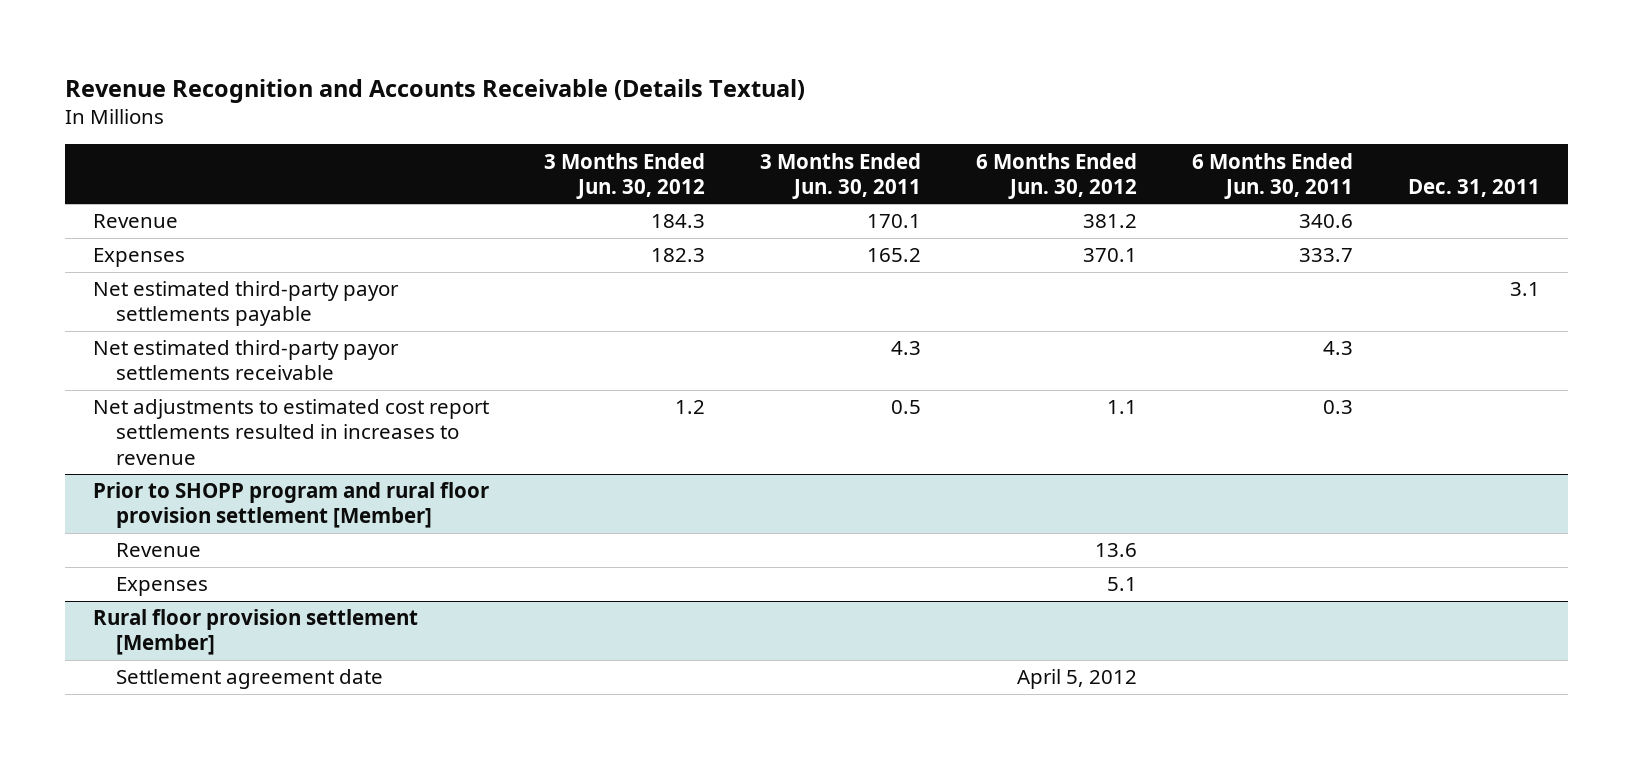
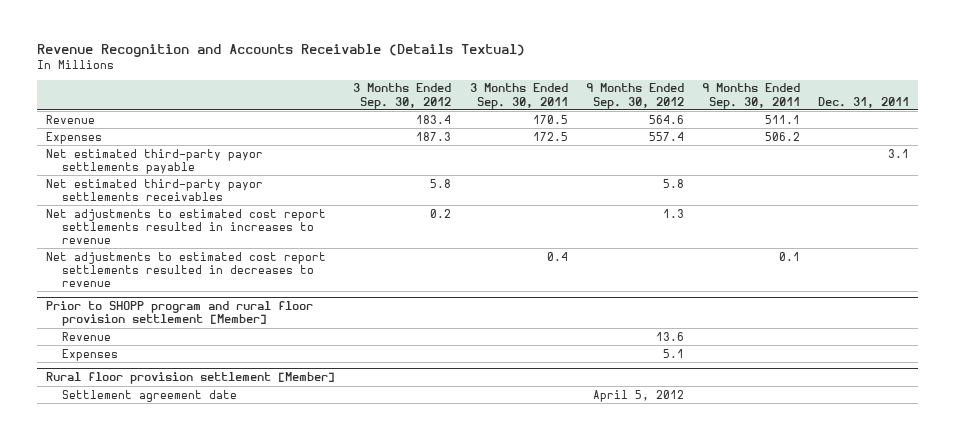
- | 3 Months Ended Jun. 30, 2012 | 3 Months Ended Jun. 30, 2011 | 6 Months Ended Jun. 30, 2012 | 6 Months Ended Jun. 30, 2011 | Dec. 31, 2011
+ | 3 Months Ended Sep. 30, 2012 | 3 Months Ended Sep. 30, 2011 | 9 Months Ended Sep. 30, 2012 | 9 Months Ended Sep. 30, 2011 | Dec. 31, 2011
- Net estimated third-party payor settlements receivable | | 4.3 | | 4.3 |
+ Net estimated third-party payor settlements receivables | 5.8 | | 5.8 | |
+ Net adjustments to estimated cost report settlements resulted in decreases to revenue | | 0.4 | | 0.1 |

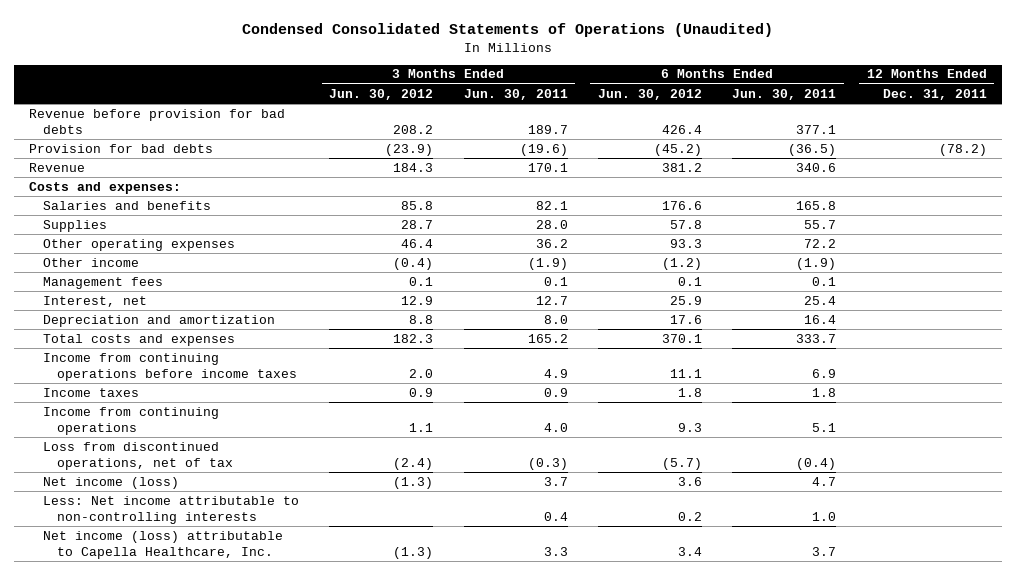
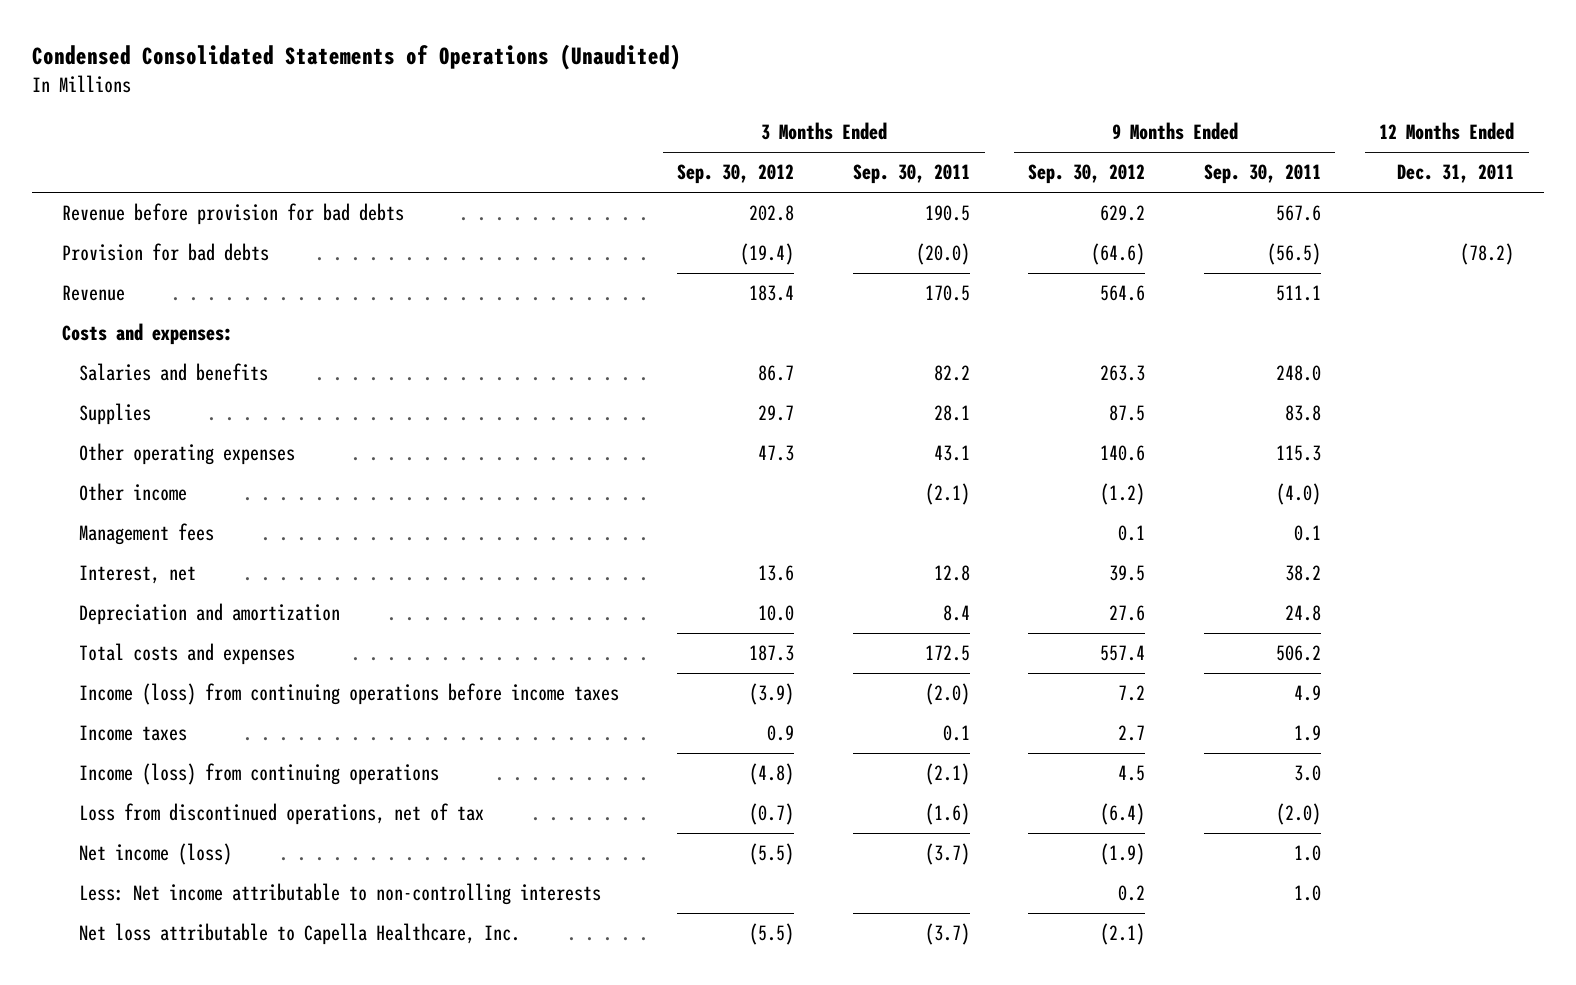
- | 3 Months Ended Jun. 30, 2012 | 3 Months Ended Jun. 30, 2011 | 6 Months Ended Jun. 30, 2012 | 6 Months Ended Jun. 30, 2011 | 12 Months Ended Dec. 31, 2011
+ | 3 Months Ended Sep. 30, 2012 | 3 Months Ended Sep. 30, 2011 | 9 Months Ended Sep. 30, 2012 | 9 Months Ended Sep. 30, 2011 | 12 Months Ended Dec. 31, 2011
- Income from continuing operations before income taxes | 2.0 | 4.9 | 11.1 | 6.9 |
+ Income (loss) from continuing operations before income taxes | (3.9) | (2.0) | 7.2 | 4.9 |
- Income from continuing operations | 1.1 | 4.0 | 9.3 | 5.1 |
+ Income (loss) from continuing operations | (4.8) | (2.1) | 4.5 | 3.0 |
- Net income (loss) attributable to Capella Healthcare, Inc. | (1.3) | 3.3 | 3.4 | 3.7 |
+ Net loss attributable to Capella Healthcare, Inc. | (5.5) | (3.7) | (2.1) | |

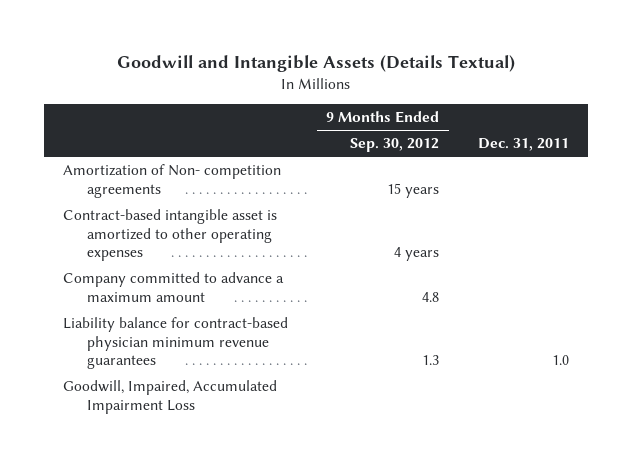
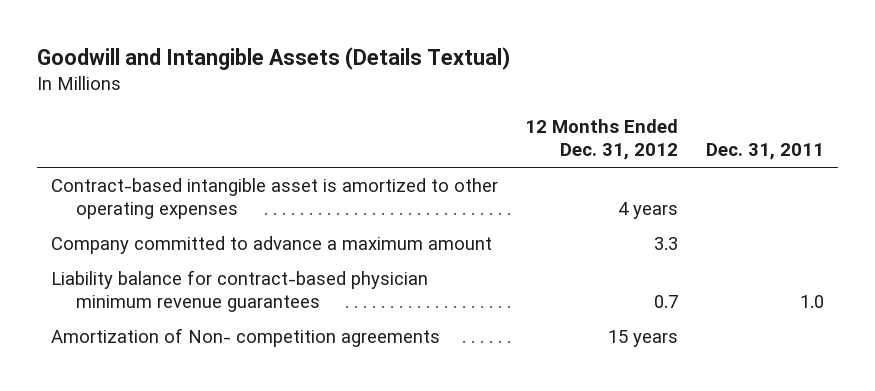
- | 9 Months Ended Sep. 30, 2012 | Dec. 31, 2011
+ | 12 Months Ended Dec. 31, 2012 | Dec. 31, 2011
- Goodwill, Impaired, Accumulated Impairment Loss
moved down: Amortization of Non- competition agreements | 15 years |

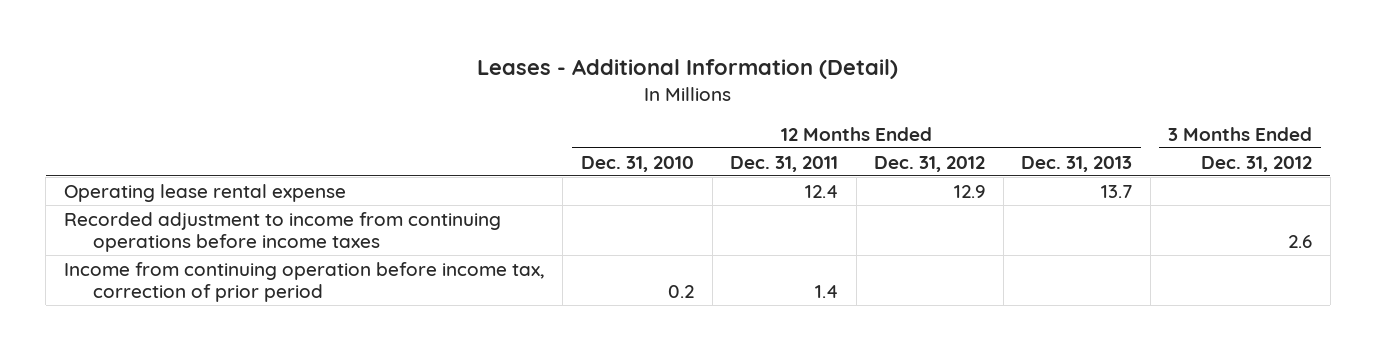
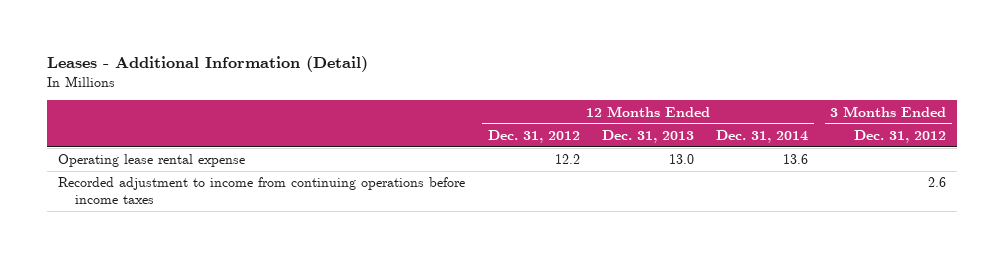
- | 12 Months Ended Dec. 31, 2010 | 12 Months Ended Dec. 31, 2011 | 12 Months Ended Dec. 31, 2012 | 12 Months Ended Dec. 31, 2013 | 3 Months Ended Dec. 31, 2012
+ | 12 Months Ended Dec. 31, 2012 | 12 Months Ended Dec. 31, 2013 | 12 Months Ended Dec. 31, 2014 | 3 Months Ended Dec. 31, 2012
- Operating lease rental expense | | 12.4 | 12.9 | 13.7 |
+ Operating lease rental expense | 12.2 | 13.0 | 13.6 |
- Income from continuing operation before income tax, correction of prior period | 0.2 | 1.4 | | |

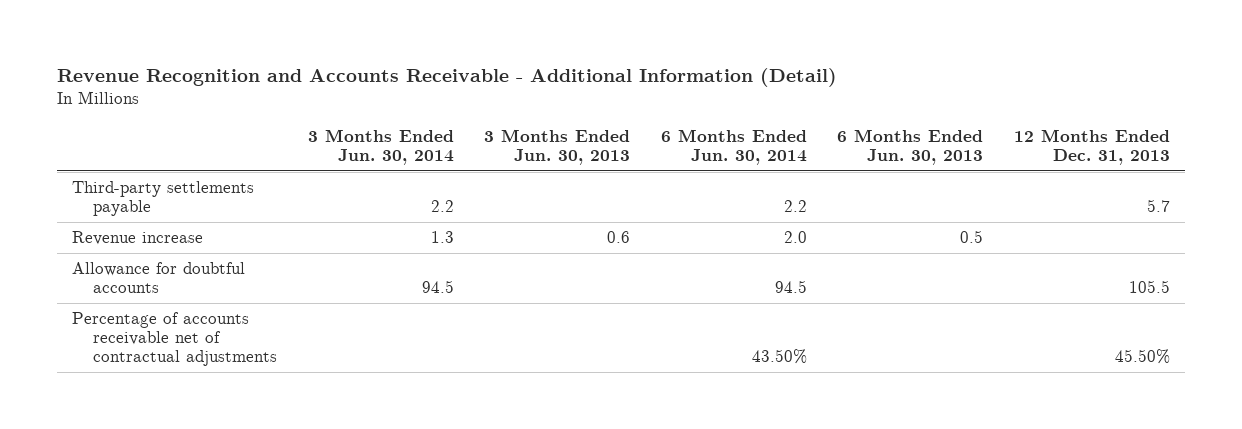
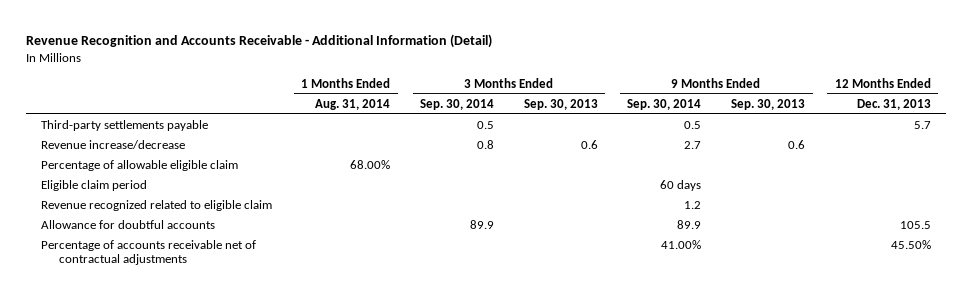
- | 3 Months Ended Jun. 30, 2014 | 3 Months Ended Jun. 30, 2013 | 6 Months Ended Jun. 30, 2014 | 6 Months Ended Jun. 30, 2013 | 12 Months Ended Dec. 31, 2013
+ | 1 Months Ended Aug. 31, 2014 | 3 Months Ended Sep. 30, 2014 | 3 Months Ended Sep. 30, 2013 | 9 Months Ended Sep. 30, 2014 | 9 Months Ended Sep. 30, 2013 | 12 Months Ended Dec. 31, 2013
- Revenue increase | 1.3 | 0.6 | 2.0 | 0.5 |
+ Revenue increase/decrease | | 0.8 | 0.6 | 2.7 | 0.6 |
+ Percentage of allowable eligible claim | 68.00% | | | | |
+ Eligible claim period | | | | 60 days | |
+ Revenue recognized related to eligible claim | | | | 1.2 | |

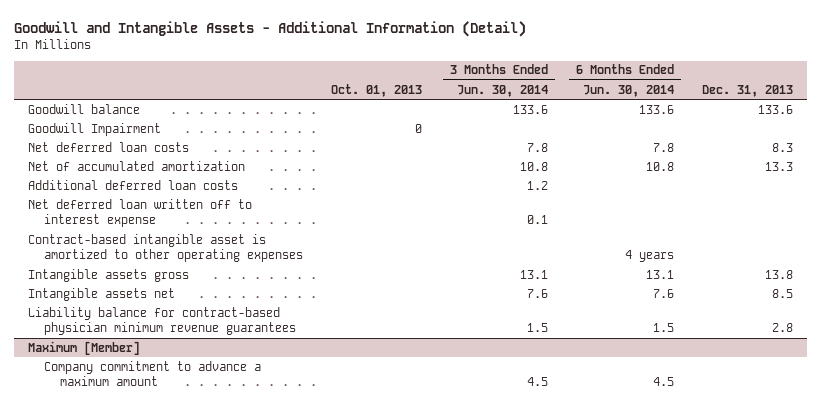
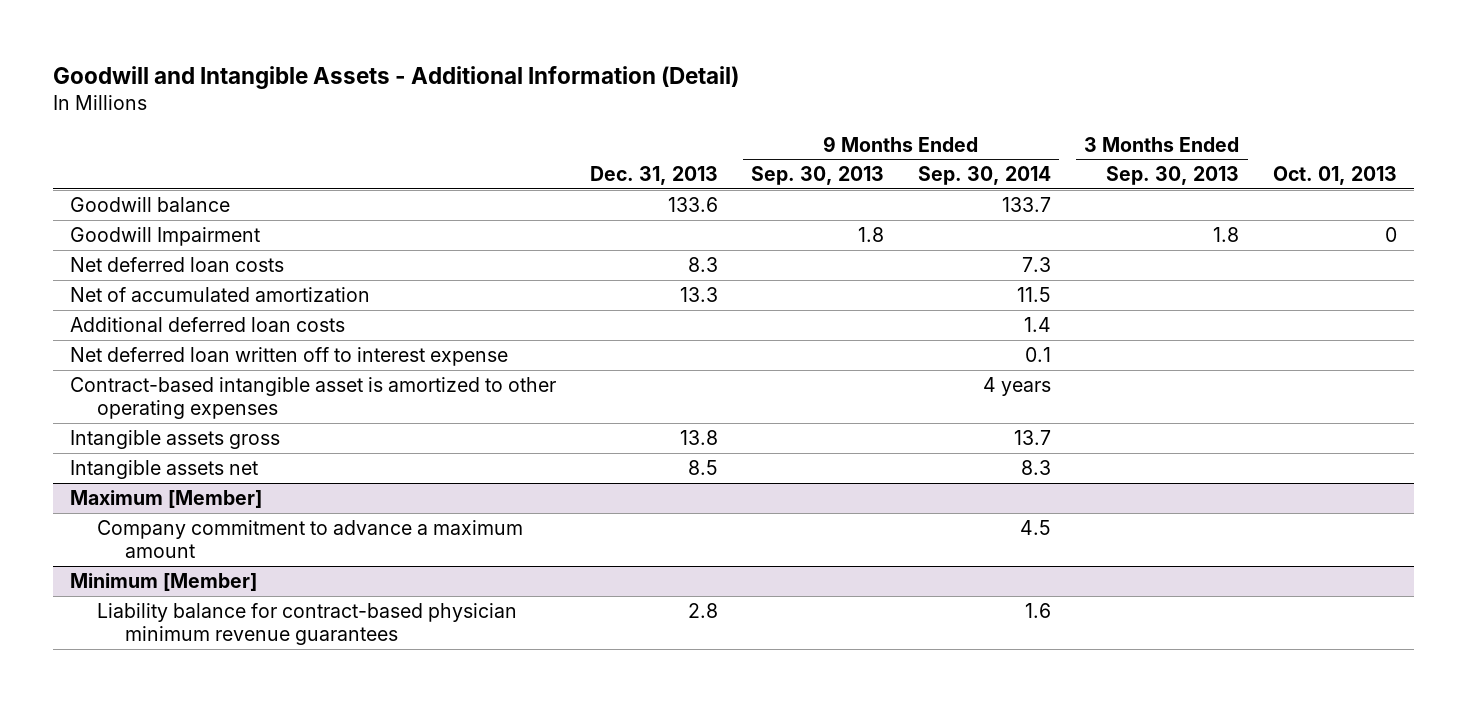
- | Oct. 01, 2013 | 3 Months Ended Jun. 30, 2014 | 6 Months Ended Jun. 30, 2014 | Dec. 31, 2013
+ | Dec. 31, 2013 | 9 Months Ended Sep. 30, 2013 | 9 Months Ended Sep. 30, 2014 | 3 Months Ended Sep. 30, 2013 | Oct. 01, 2013
- Liability balance for contract-based physician minimum revenue guarantees | | 1.5 | 1.5 | 2.8
+ Minimum [Member]
+ Liability balance for contract-based physician minimum revenue guarantees | 2.8 | | 1.6 | |

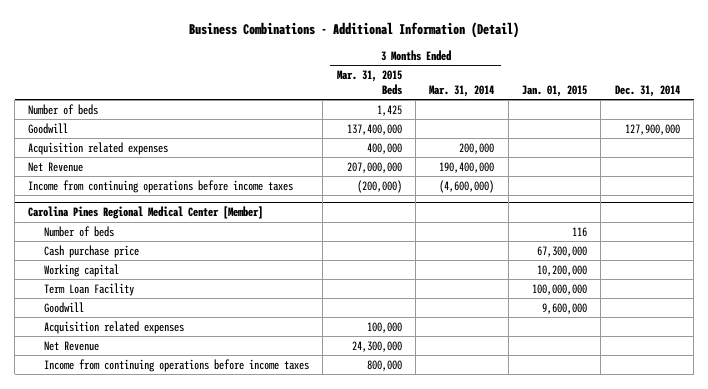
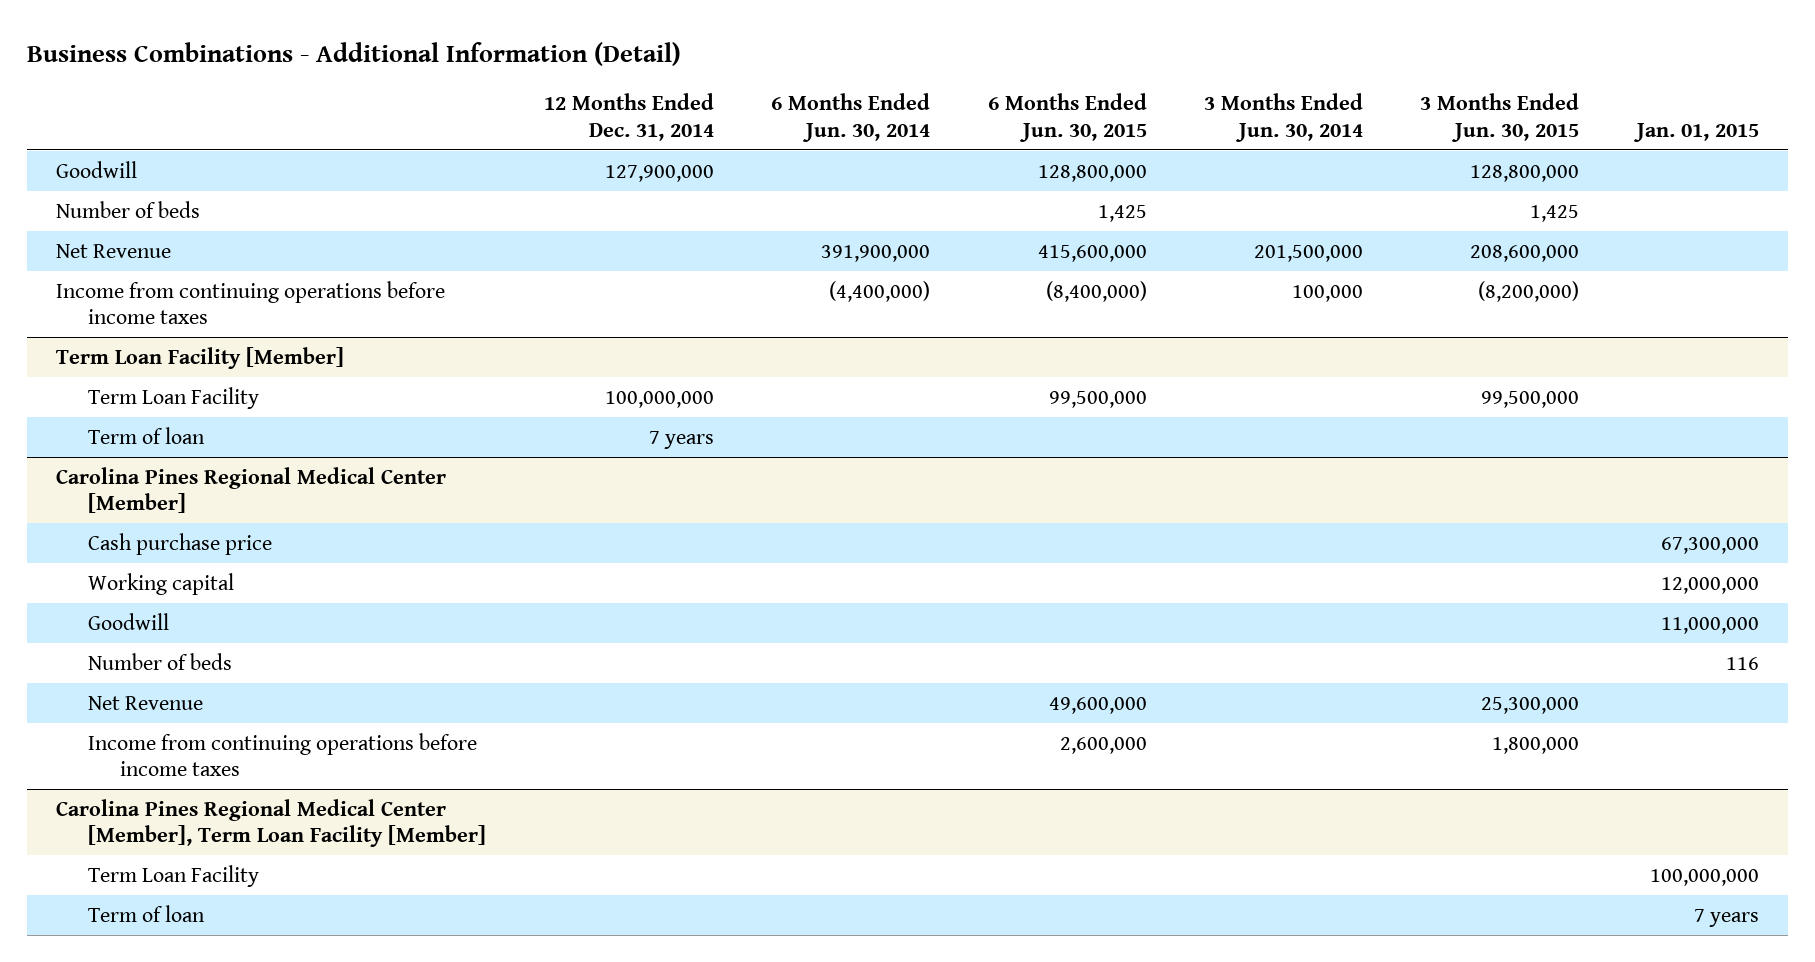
- | 3 Months Ended Mar. 31, 2015 Beds | 3 Months Ended Mar. 31, 2014 | Jan. 01, 2015 | Dec. 31, 2014
+ | 12 Months Ended Dec. 31, 2014 | 6 Months Ended Jun. 30, 2014 | 6 Months Ended Jun. 30, 2015 | 3 Months Ended Jun. 30, 2014 | 3 Months Ended Jun. 30, 2015 | Jan. 01, 2015
- Acquisition related expenses | 400,000 | 200,000 | |
moved down: Number of beds | | | 1,425 | | 1,425 |
+ Term Loan Facility [Member]
+ Term Loan Facility | 100,000,000 | | 99,500,000 | | 99,500,000 |
+ Term of loan | 7 years | | | | |
@ Carolina Pines Regional Medical Center [Member]
- Working capital | | | 10,200,000 |
- Term Loan Facility | | | 100,000,000 |
- Goodwill | | | 9,600,000 |
- Acquisition related expenses | 100,000 | | |
+ Working capital | | | | | | 12,000,000
+ Goodwill | | | | | | 11,000,000
moved down: Number of beds | | | | | | 116
+ Carolina Pines Regional Medical Center [Member], Term Loan Facility [Member]
+ Term Loan Facility | | | | | | 100,000,000
+ Term of loan | | | | | | 7 years

